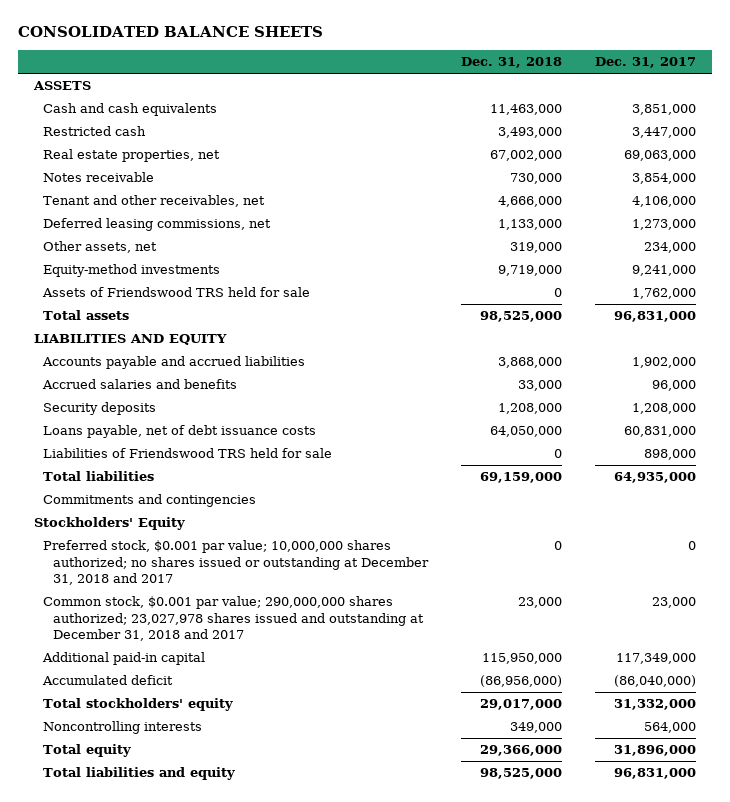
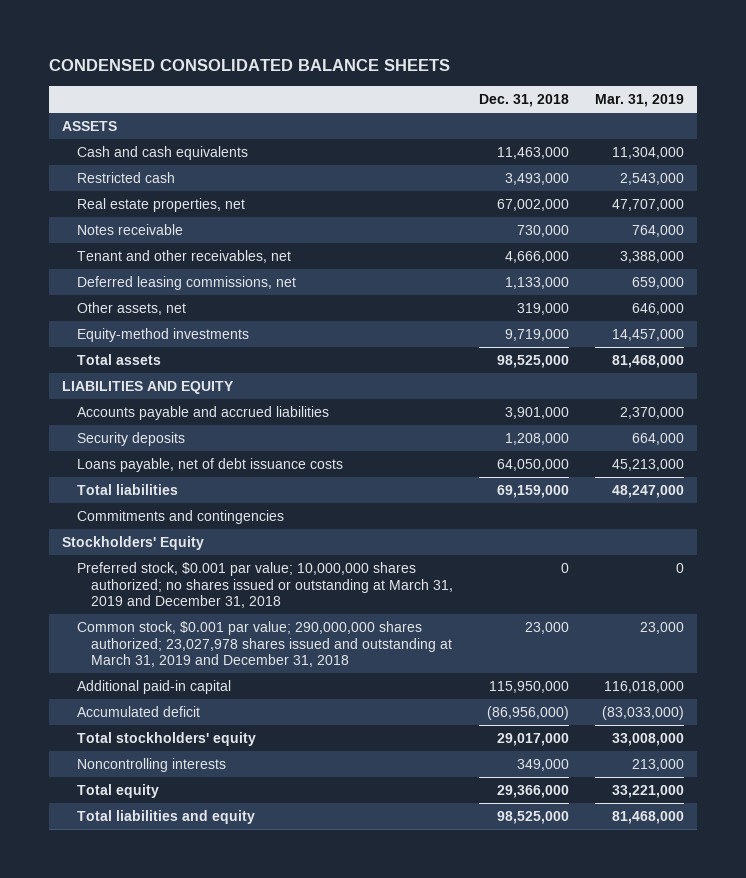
- CONSOLIDATED BALANCE SHEETS
+ CONDENSED CONSOLIDATED BALANCE SHEETS
- | Dec. 31, 2018 | Dec. 31, 2017
+ | Dec. 31, 2018 | Mar. 31, 2019
- Assets of Friendswood TRS held for sale | 0 | 1,762,000
- Accounts payable and accrued liabilities | 3,868,000 | 1,902,000
- Accrued salaries and benefits | 33,000 | 96,000
+ Accounts payable and accrued liabilities | 3,901,000 | 2,370,000
- Liabilities of Friendswood TRS held for sale | 0 | 898,000
- Preferred stock, $0.001 par value; 10,000,000 shares authorized; no shares issued or outstanding at December 31, 2018 and 2017 | 0 | 0
- Common stock, $0.001 par value; 290,000,000 shares authorized; 23,027,978 shares issued and outstanding at December 31, 2018 and 2017 | 23,000 | 23,000
+ Preferred stock, $0.001 par value; 10,000,000 shares authorized; no shares issued or outstanding at March 31, 2019 and December 31, 2018 | 0 | 0
+ Common stock, $0.001 par value; 290,000,000 shares authorized; 23,027,978 shares issued and outstanding at March 31, 2019 and December 31, 2018 | 23,000 | 23,000

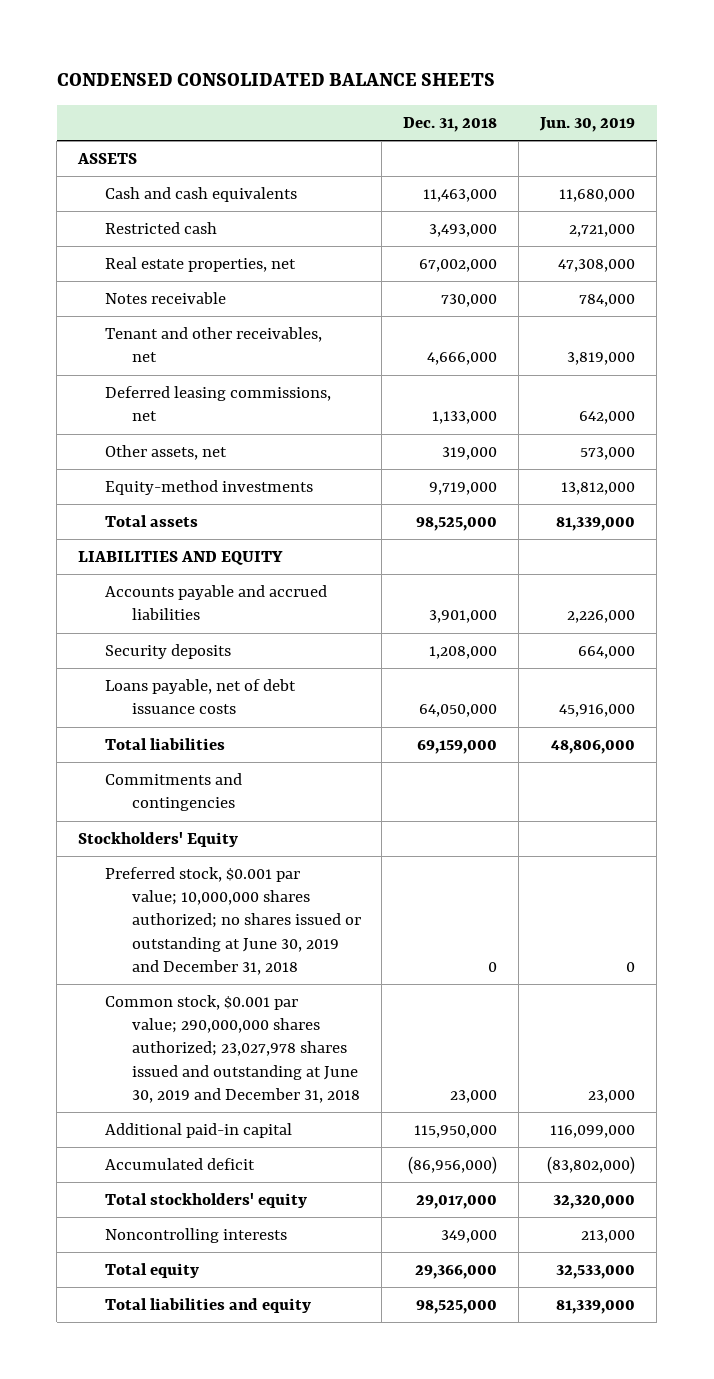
- | Dec. 31, 2018 | Mar. 31, 2019
+ | Dec. 31, 2018 | Jun. 30, 2019
- Preferred stock, $0.001 par value; 10,000,000 shares authorized; no shares issued or outstanding at March 31, 2019 and December 31, 2018 | 0 | 0
- Common stock, $0.001 par value; 290,000,000 shares authorized; 23,027,978 shares issued and outstanding at March 31, 2019 and December 31, 2018 | 23,000 | 23,000
+ Preferred stock, $0.001 par value; 10,000,000 shares authorized; no shares issued or outstanding at June 30, 2019 and December 31, 2018 | 0 | 0
+ Common stock, $0.001 par value; 290,000,000 shares authorized; 23,027,978 shares issued and outstanding at June 30, 2019 and December 31, 2018 | 23,000 | 23,000

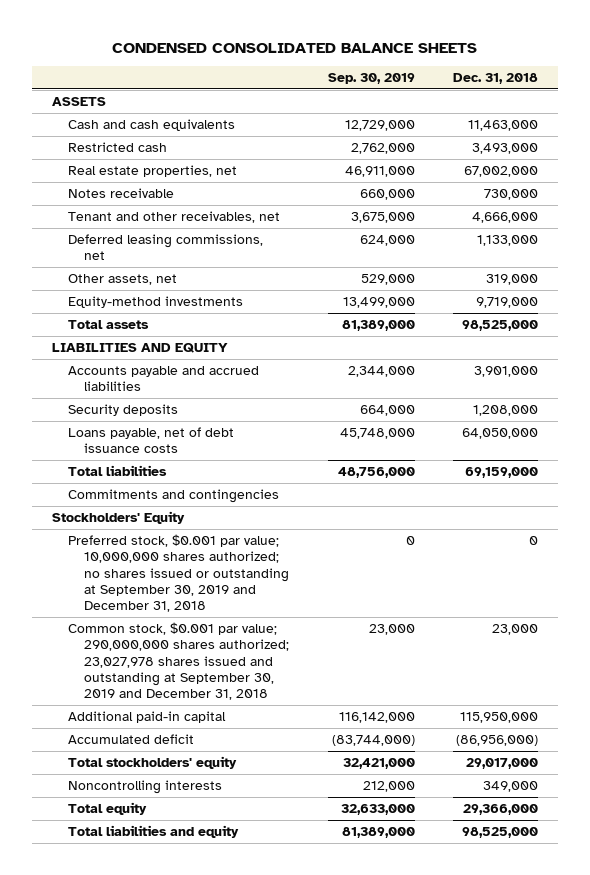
- | Dec. 31, 2018 | Jun. 30, 2019
+ | Sep. 30, 2019 | Dec. 31, 2018
- Preferred stock, $0.001 par value; 10,000,000 shares authorized; no shares issued or outstanding at June 30, 2019 and December 31, 2018 | 0 | 0
- Common stock, $0.001 par value; 290,000,000 shares authorized; 23,027,978 shares issued and outstanding at June 30, 2019 and December 31, 2018 | 23,000 | 23,000
+ Preferred stock, $0.001 par value; 10,000,000 shares authorized; no shares issued or outstanding at September 30, 2019 and December 31, 2018 | 0 | 0
+ Common stock, $0.001 par value; 290,000,000 shares authorized; 23,027,978 shares issued and outstanding at September 30, 2019 and December 31, 2018 | 23,000 | 23,000

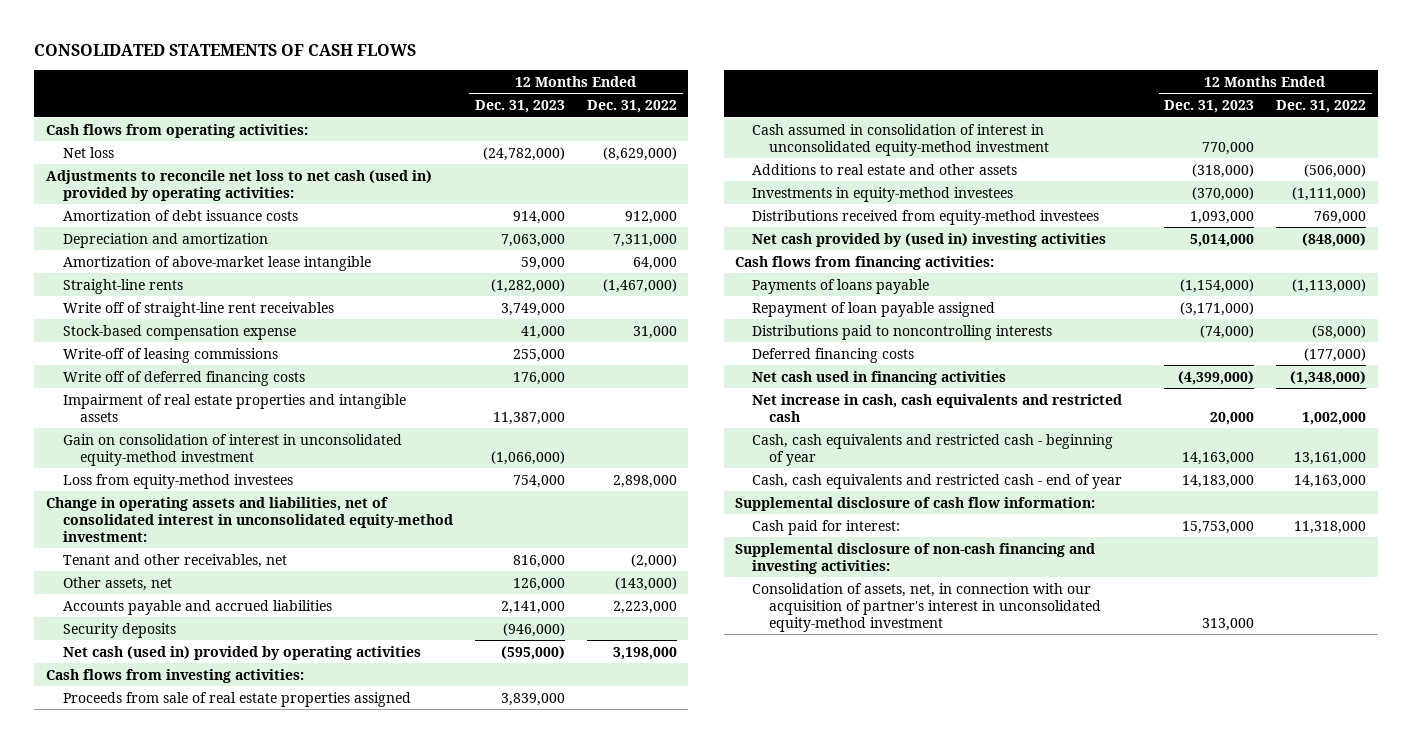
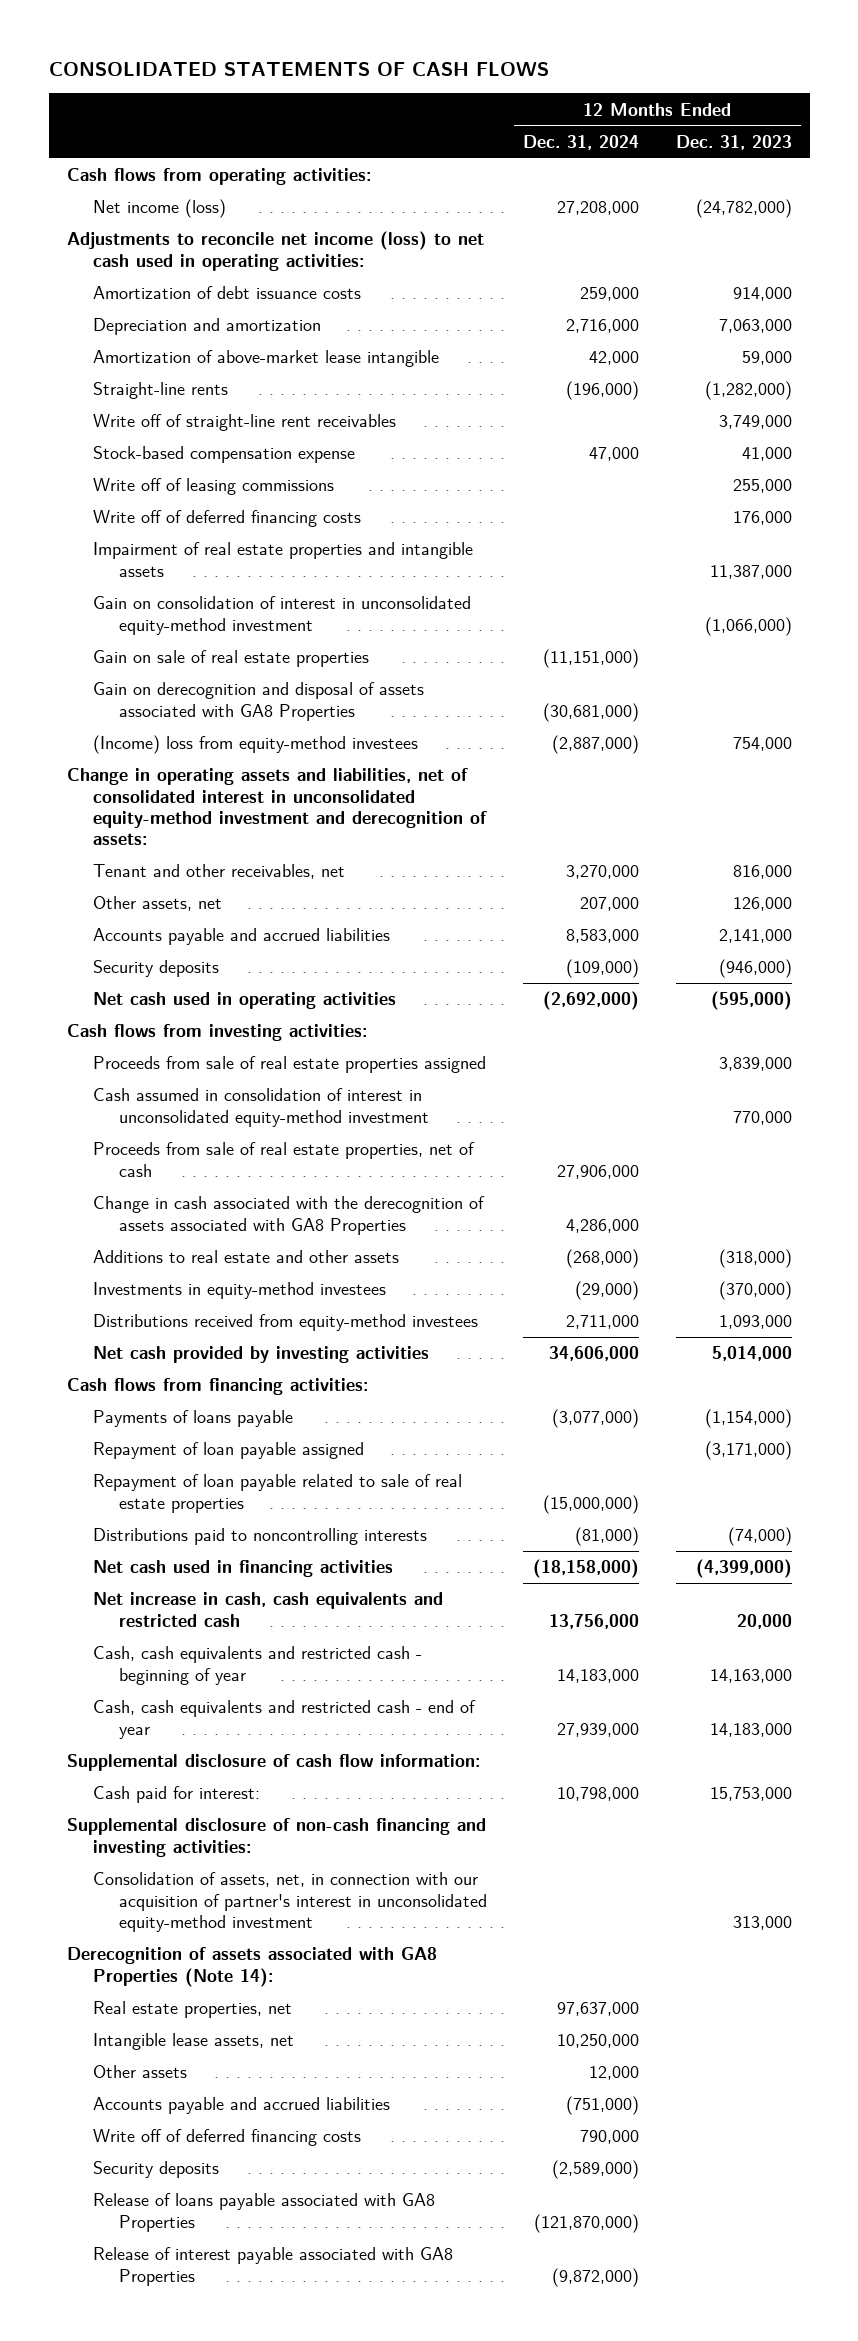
- | 12 Months Ended Dec. 31, 2023 | 12 Months Ended Dec. 31, 2022
+ | 12 Months Ended Dec. 31, 2024 | 12 Months Ended Dec. 31, 2023
- Net loss | (24,782,000) | (8,629,000)
- Adjustments to reconcile net loss to net cash (used in) provided by operating activities:
+ Net income (loss) | 27,208,000 | (24,782,000)
+ Adjustments to reconcile net income (loss) to net cash used in operating activities:
- Write-off of leasing commissions | 255,000 |
+ Write off of leasing commissions | | 255,000
- Loss from equity-method investees | 754,000 | 2,898,000
- Change in operating assets and liabilities, net of consolidated interest in unconsolidated equity-method investment:
+ Gain on sale of real estate properties | (11,151,000) |
+ Gain on derecognition and disposal of assets associated with GA8 Properties | (30,681,000) |
+ (Income) loss from equity-method investees | (2,887,000) | 754,000
+ Change in operating assets and liabilities, net of consolidated interest in unconsolidated equity-method investment and derecognition of assets:
- Net cash (used in) provided by operating activities | (595,000) | 3,198,000
+ Net cash used in operating activities | (2,692,000) | (595,000)
+ Proceeds from sale of real estate properties, net of cash | 27,906,000 |
+ Change in cash associated with the derecognition of assets associated with GA8 Properties | 4,286,000 |
- Net cash provided by (used in) investing activities | 5,014,000 | (848,000)
+ Net cash provided by investing activities | 34,606,000 | 5,014,000
+ Repayment of loan payable related to sale of real estate properties | (15,000,000) |
- Deferred financing costs | | (177,000)
+ Derecognition of assets associated with GA8 Properties (Note 14):
+ Real estate properties, net | 97,637,000 |
+ Intangible lease assets, net | 10,250,000 |
+ Other assets | 12,000 |
+ Accounts payable and accrued liabilities | (751,000) |
+ Write off of deferred financing costs | 790,000 |
+ Security deposits | (2,589,000) |
+ Release of loans payable associated with GA8 Properties | (121,870,000) |
+ Release of interest payable associated with GA8 Properties | (9,872,000) |

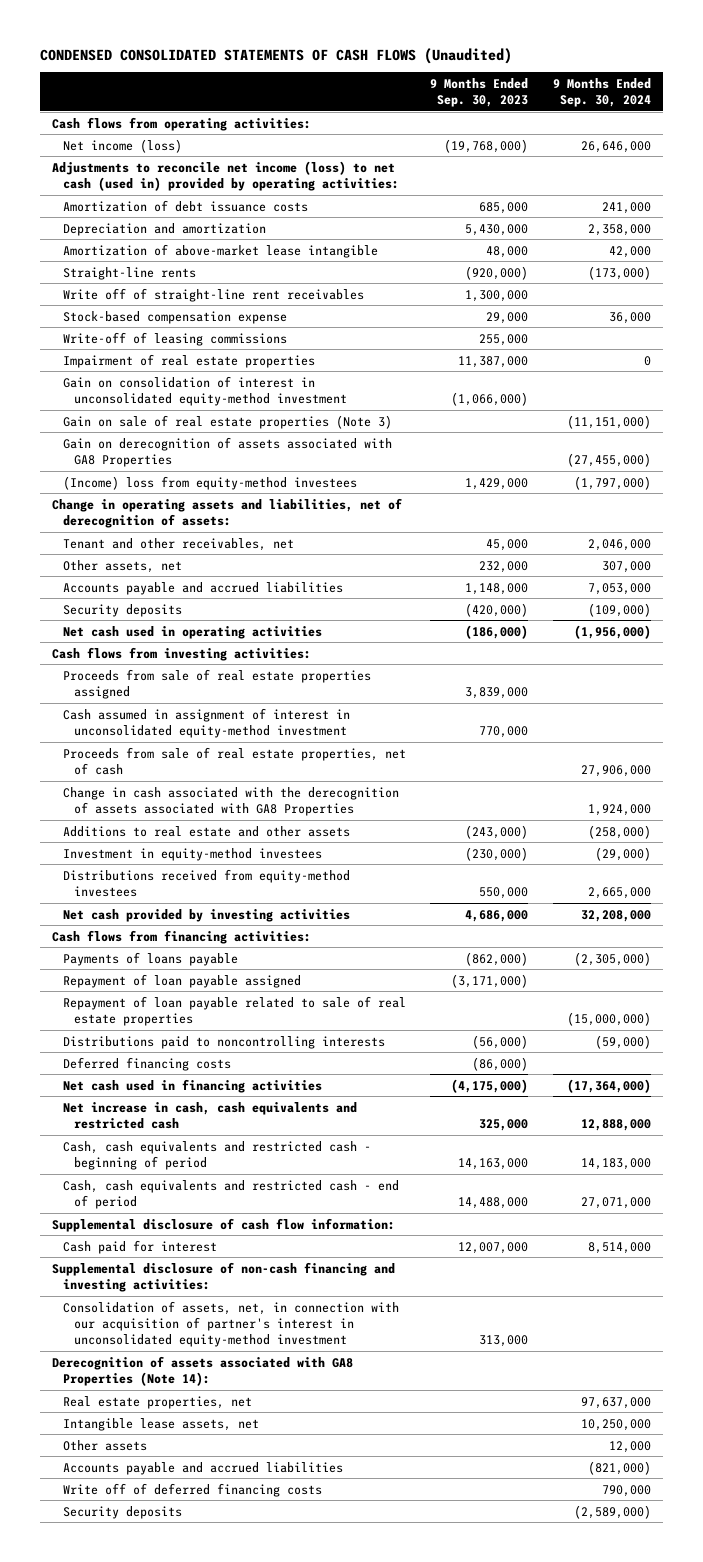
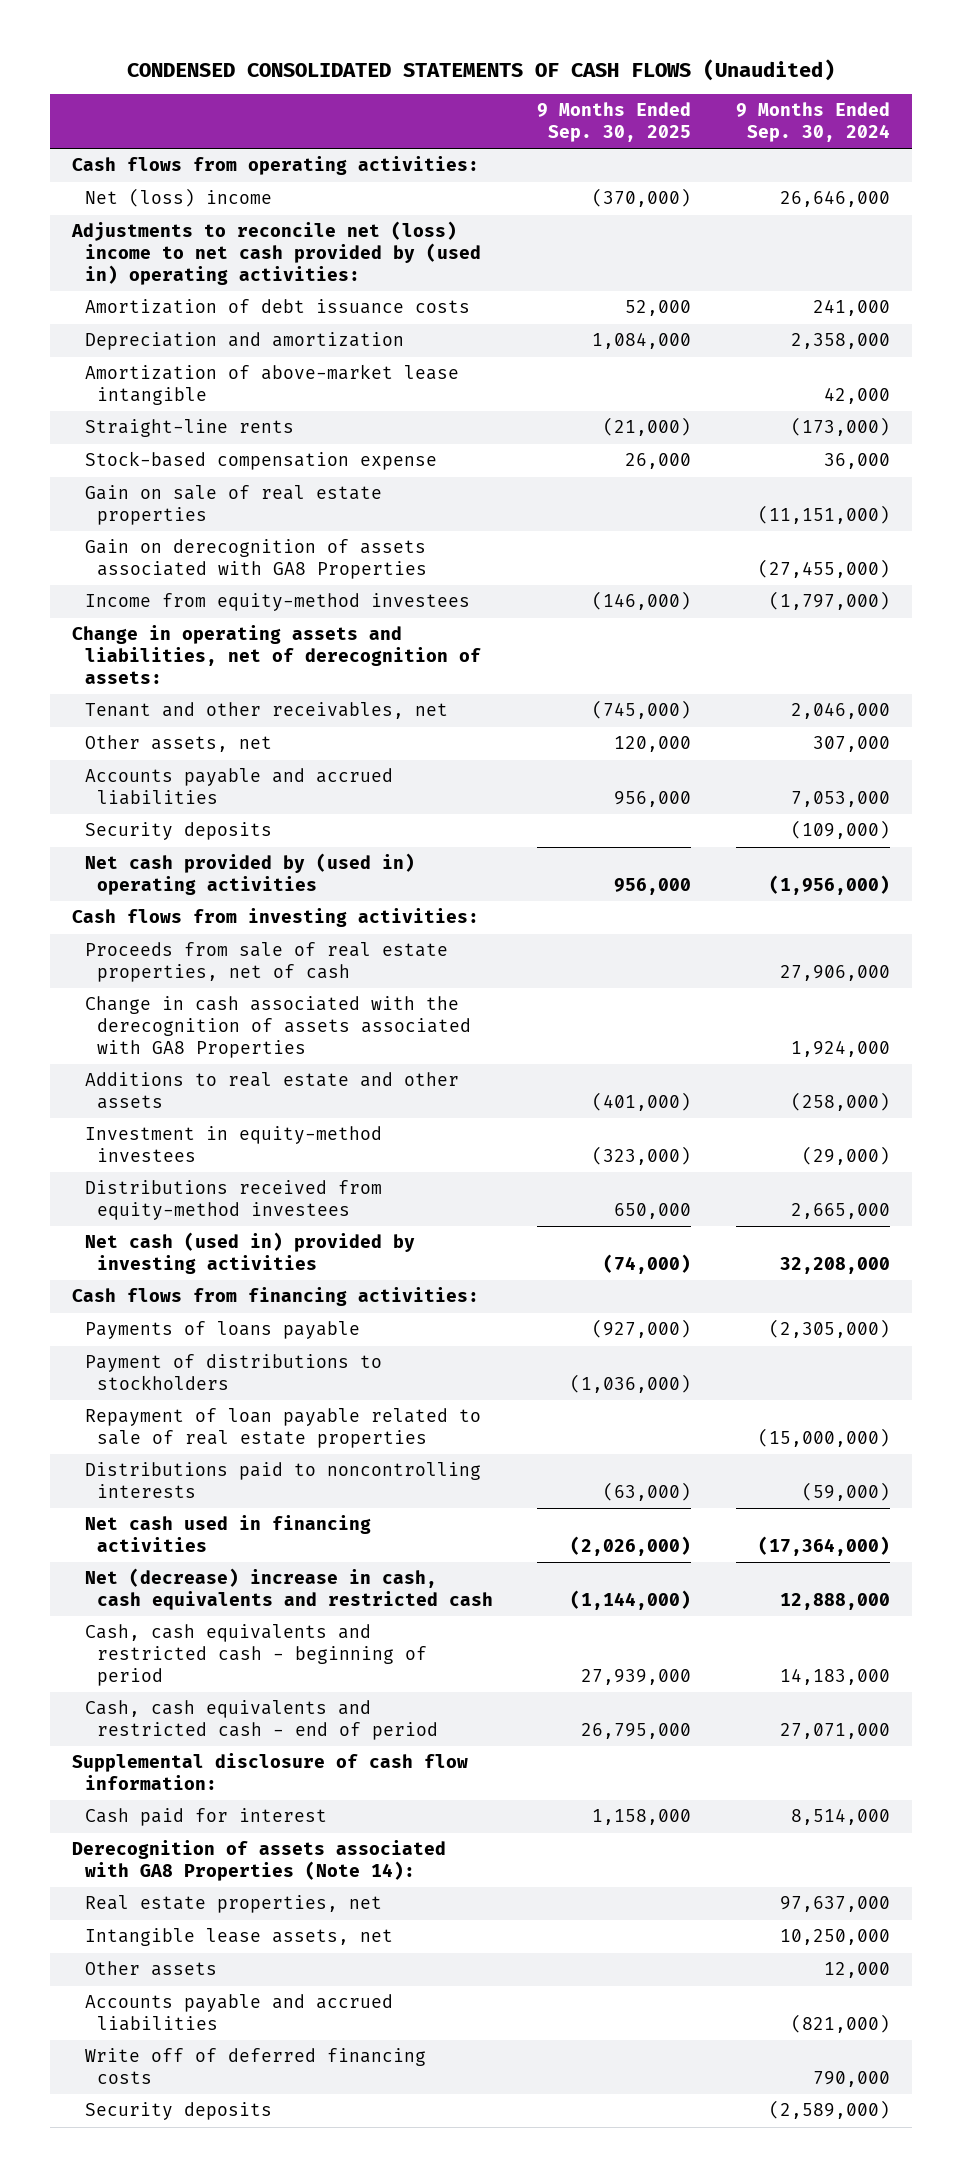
- | 9 Months Ended Sep. 30, 2023 | 9 Months Ended Sep. 30, 2024
+ | 9 Months Ended Sep. 30, 2025 | 9 Months Ended Sep. 30, 2024
- Net income (loss) | (19,768,000) | 26,646,000
- Adjustments to reconcile net income (loss) to net cash (used in) provided by operating activities:
+ Net (loss) income | (370,000) | 26,646,000
+ Adjustments to reconcile net (loss) income to net cash provided by (used in) operating activities:
- Write off of straight-line rent receivables | 1,300,000 |
- Write-off of leasing commissions | 255,000 |
- Impairment of real estate properties | 11,387,000 | 0
- Gain on consolidation of interest in unconsolidated equity-method investment | (1,066,000) |
- Gain on sale of real estate properties (Note 3) | | (11,151,000)
+ Gain on sale of real estate properties | | (11,151,000)
- (Income) loss from equity-method investees | 1,429,000 | (1,797,000)
+ Income from equity-method investees | (146,000) | (1,797,000)
- Net cash used in operating activities | (186,000) | (1,956,000)
+ Net cash provided by (used in) operating activities | 956,000 | (1,956,000)
- Proceeds from sale of real estate properties assigned | 3,839,000 |
- Cash assumed in assignment of interest in unconsolidated equity-method investment | 770,000 |
- Net cash provided by investing activities | 4,686,000 | 32,208,000
+ Net cash (used in) provided by investing activities | (74,000) | 32,208,000
- Repayment of loan payable assigned | (3,171,000) |
+ Payment of distributions to stockholders | (1,036,000) |
- Deferred financing costs | (86,000) |
- Net increase in cash, cash equivalents and restricted cash | 325,000 | 12,888,000
+ Net (decrease) increase in cash, cash equivalents and restricted cash | (1,144,000) | 12,888,000
- Supplemental disclosure of non-cash financing and investing activities:
- Consolidation of assets, net, in connection with our acquisition of partner's interest in unconsolidated equity-method investment | 313,000 |

